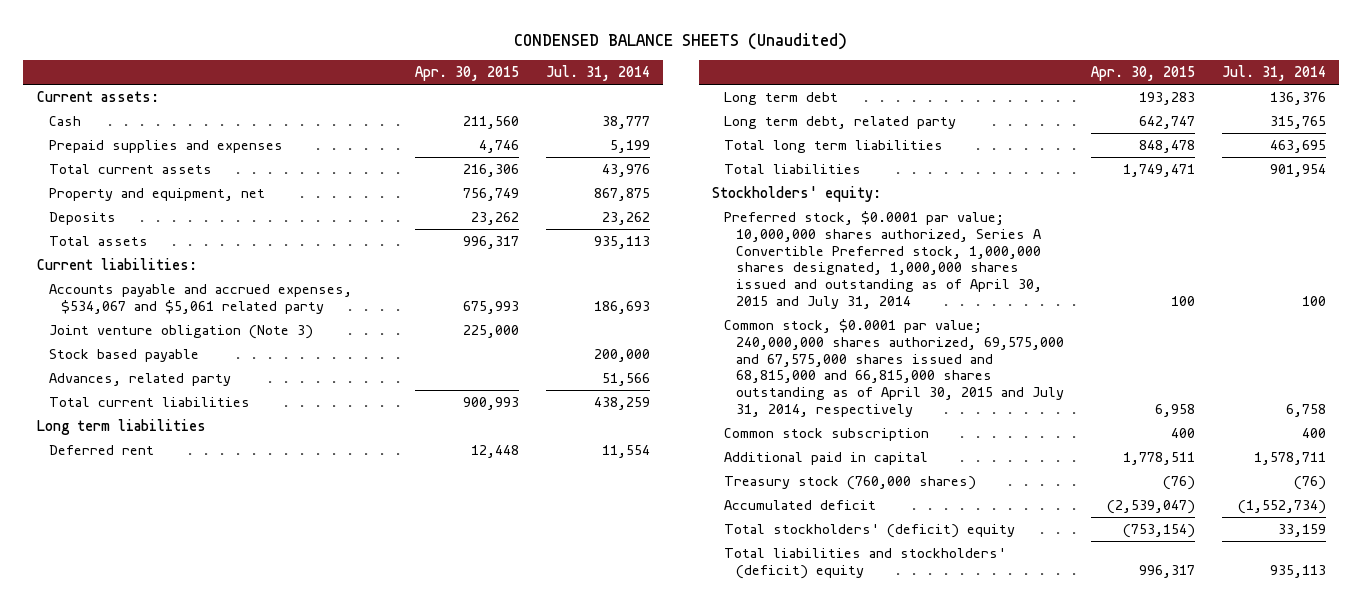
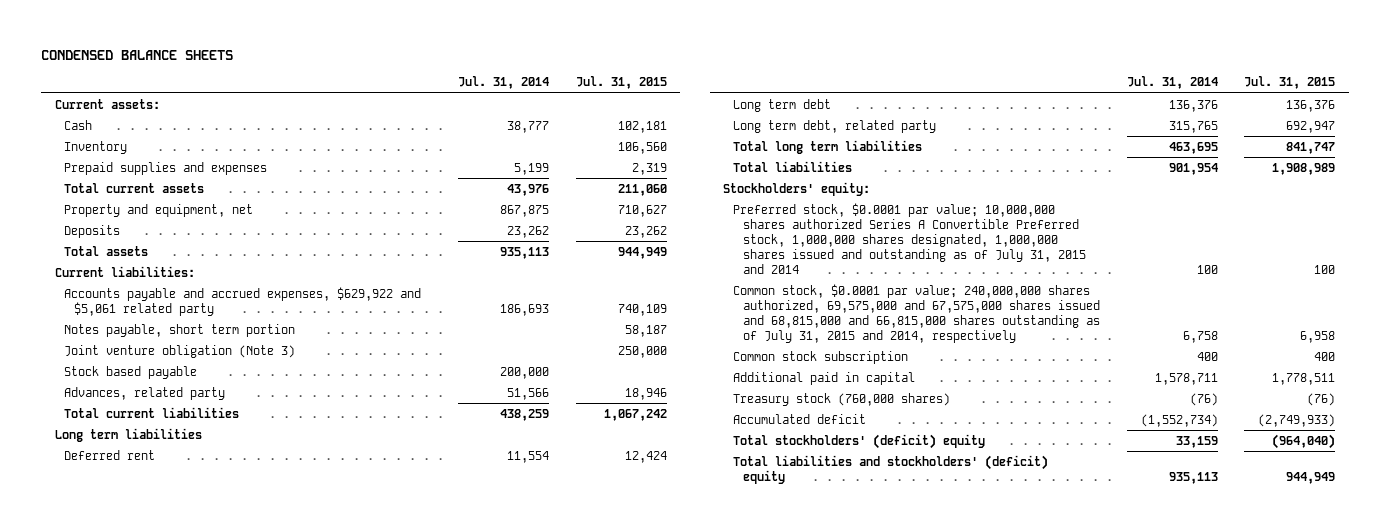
- CONDENSED BALANCE SHEETS (Unaudited)
+ CONDENSED BALANCE SHEETS
- | Apr. 30, 2015 | Jul. 31, 2014
+ | Jul. 31, 2014 | Jul. 31, 2015
+ Inventory | | 106,560
- Accounts payable and accrued expenses, $534,067 and $5,061 related party | 675,993 | 186,693
+ Accounts payable and accrued expenses, $629,922 and $5,061 related party | 186,693 | 740,109
+ Notes payable, short term portion | | 58,187
- Preferred stock, $0.0001 par value; 10,000,000 shares authorized, Series A Convertible Preferred stock, 1,000,000 shares designated, 1,000,000 shares issued and outstanding as of April 30, 2015 and July 31, 2014 | 100 | 100
- Common stock, $0.0001 par value; 240,000,000 shares authorized, 69,575,000 and 67,575,000 shares issued and 68,815,000 and 66,815,000 shares outstanding as of April 30, 2015 and July 31, 2014, respectively | 6,958 | 6,758
+ Preferred stock, $0.0001 par value; 10,000,000 shares authorized Series A Convertible Preferred stock, 1,000,000 shares designated, 1,000,000 shares issued and outstanding as of July 31, 2015 and 2014 | 100 | 100
+ Common stock, $0.0001 par value; 240,000,000 shares authorized, 69,575,000 and 67,575,000 shares issued and 68,815,000 and 66,815,000 shares outstanding as of July 31, 2015 and 2014, respectively | 6,758 | 6,958

